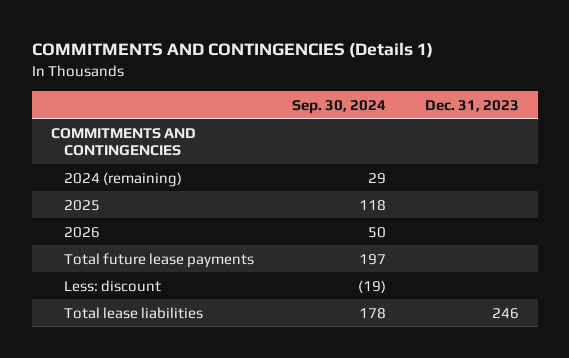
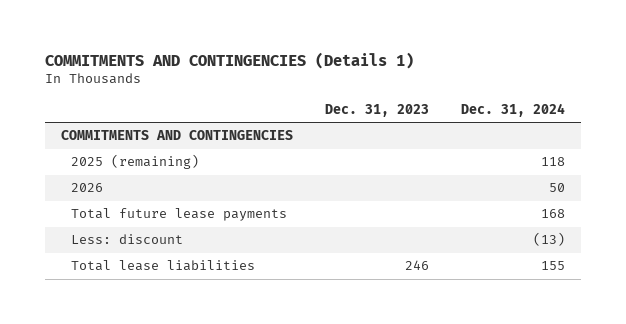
- | Sep. 30, 2024 | Dec. 31, 2023
+ | Dec. 31, 2023 | Dec. 31, 2024
- 2024 (remaining) | 29 |
- 2025 | 118 |
+ 2025 (remaining) | | 118

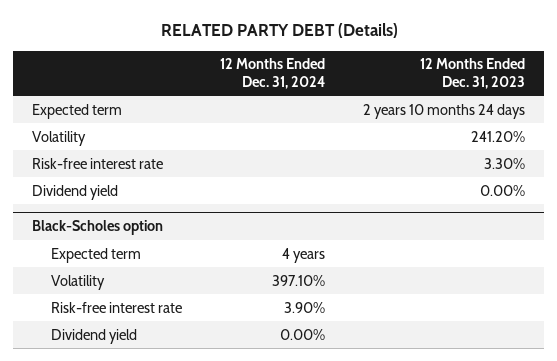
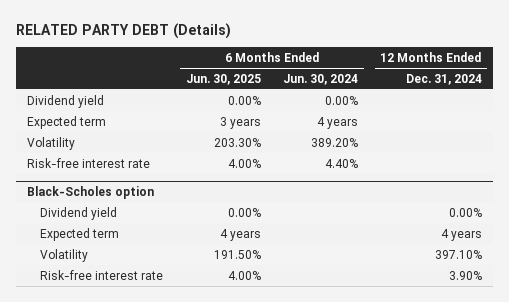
- | 12 Months Ended Dec. 31, 2024 | 12 Months Ended Dec. 31, 2023
+ | 6 Months Ended Jun. 30, 2025 | 6 Months Ended Jun. 30, 2024 | 12 Months Ended Dec. 31, 2024
moved up: Dividend yield | 0.00% | 0.00% |
@ Black-Scholes option
moved up: Dividend yield | 0.00% | | 0.00%

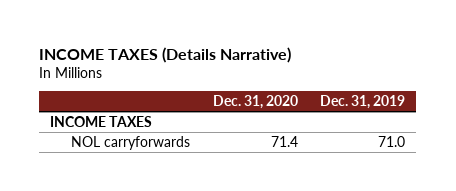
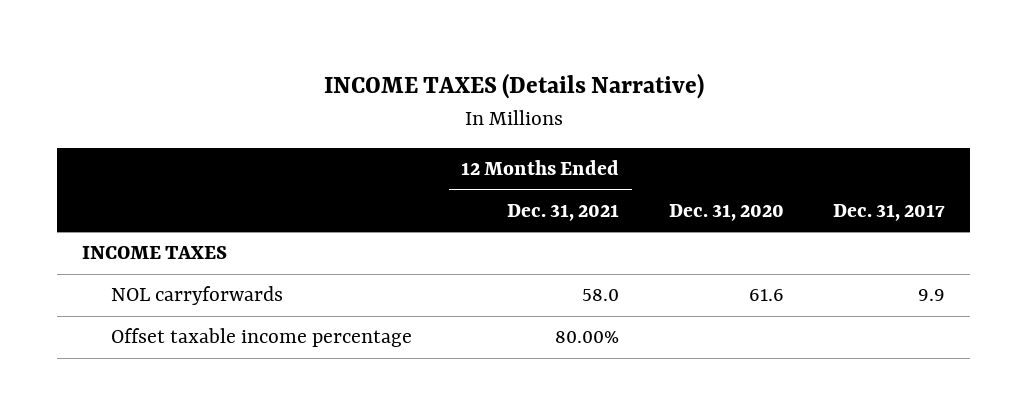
- | Dec. 31, 2020 | Dec. 31, 2019
+ | 12 Months Ended Dec. 31, 2021 | Dec. 31, 2020 | Dec. 31, 2017
- NOL carryforwards | 71.4 | 71.0
+ NOL carryforwards | 58.0 | 61.6 | 9.9
+ Offset taxable income percentage | 80.00% | |

